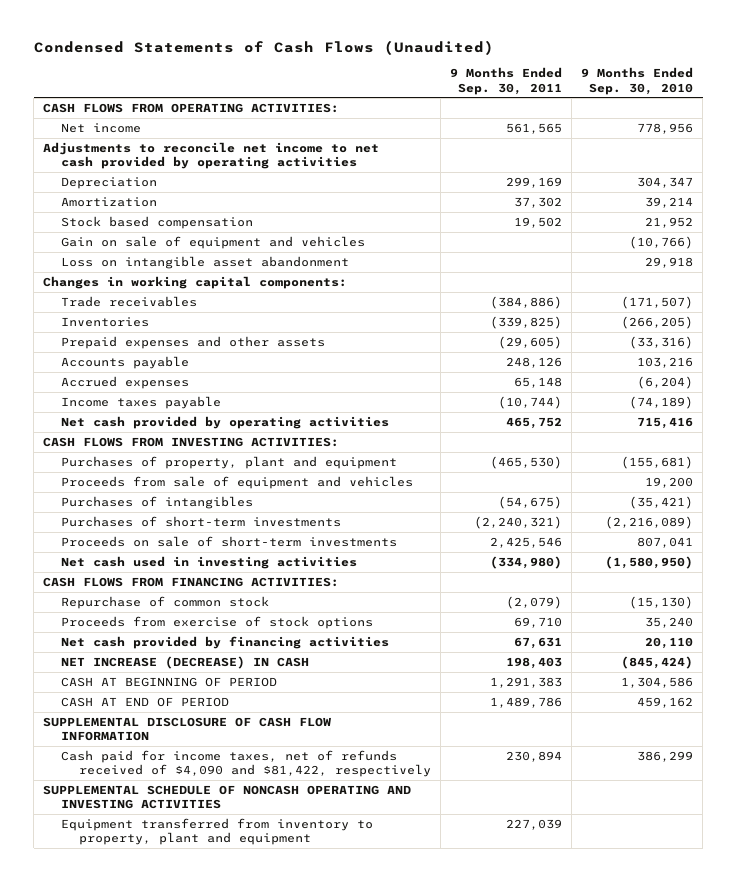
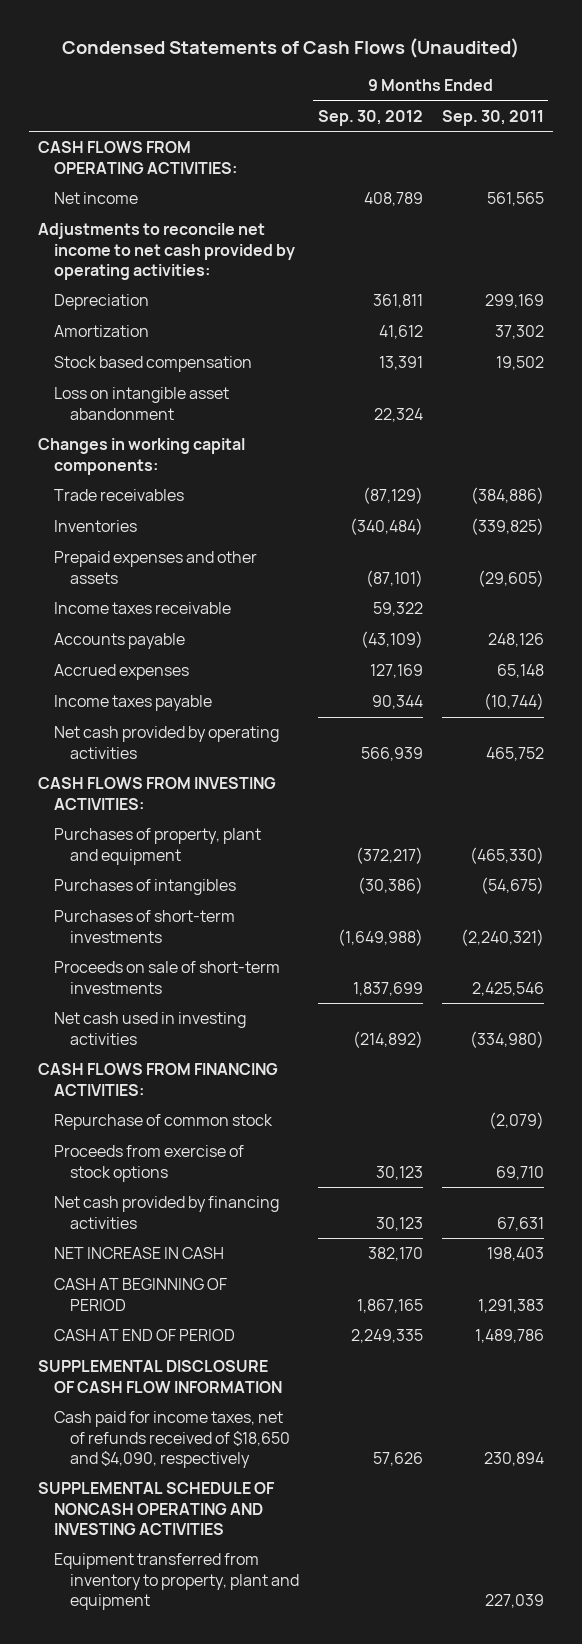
- | 9 Months Ended Sep. 30, 2011 | 9 Months Ended Sep. 30, 2010
+ | 9 Months Ended Sep. 30, 2012 | 9 Months Ended Sep. 30, 2011
- Adjustments to reconcile net income to net cash provided by operating activities
+ Adjustments to reconcile net income to net cash provided by operating activities:
- Gain on sale of equipment and vehicles | | (10,766)
+ Income taxes receivable | 59,322 |
- Purchases of property, plant and equipment | (465,530) | (155,681)
- Proceeds from sale of equipment and vehicles | | 19,200
+ Purchases of property, plant and equipment | (372,217) | (465,330)
- NET INCREASE (DECREASE) IN CASH | 198,403 | (845,424)
+ NET INCREASE IN CASH | 382,170 | 198,403
- Cash paid for income taxes, net of refunds received of $4,090 and $81,422, respectively | 230,894 | 386,299
+ Cash paid for income taxes, net of refunds received of $18,650 and $4,090, respectively | 57,626 | 230,894

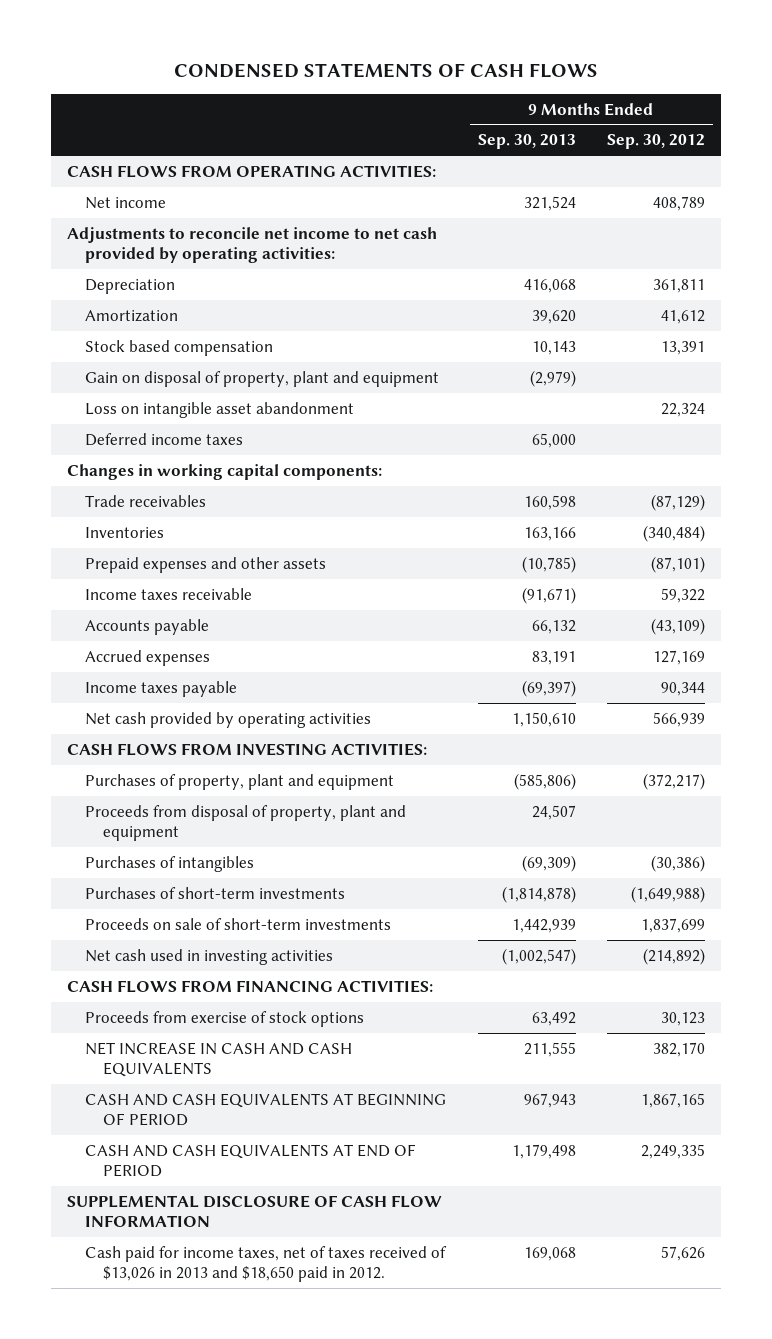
- Condensed Statements of Cash Flows (Unaudited)
+ CONDENSED STATEMENTS OF CASH FLOWS
- | 9 Months Ended Sep. 30, 2012 | 9 Months Ended Sep. 30, 2011
+ | 9 Months Ended Sep. 30, 2013 | 9 Months Ended Sep. 30, 2012
+ Gain on disposal of property, plant and equipment | (2,979) |
+ Deferred income taxes | 65,000 |
+ Proceeds from disposal of property, plant and equipment | 24,507 |
- Repurchase of common stock | | (2,079)
- Net cash provided by financing activities | 30,123 | 67,631
- NET INCREASE IN CASH | 382,170 | 198,403
- CASH AT BEGINNING OF PERIOD | 1,867,165 | 1,291,383
- CASH AT END OF PERIOD | 2,249,335 | 1,489,786
+ NET INCREASE IN CASH AND CASH EQUIVALENTS | 211,555 | 382,170
+ CASH AND CASH EQUIVALENTS AT BEGINNING OF PERIOD | 967,943 | 1,867,165
+ CASH AND CASH EQUIVALENTS AT END OF PERIOD | 1,179,498 | 2,249,335
- Cash paid for income taxes, net of refunds received of $18,650 and $4,090, respectively | 57,626 | 230,894
- SUPPLEMENTAL SCHEDULE OF NONCASH OPERATING AND INVESTING ACTIVITIES
- Equipment transferred from inventory to property, plant and equipment | | 227,039
+ Cash paid for income taxes, net of taxes received of $13,026 in 2013 and $18,650 paid in 2012. | 169,068 | 57,626

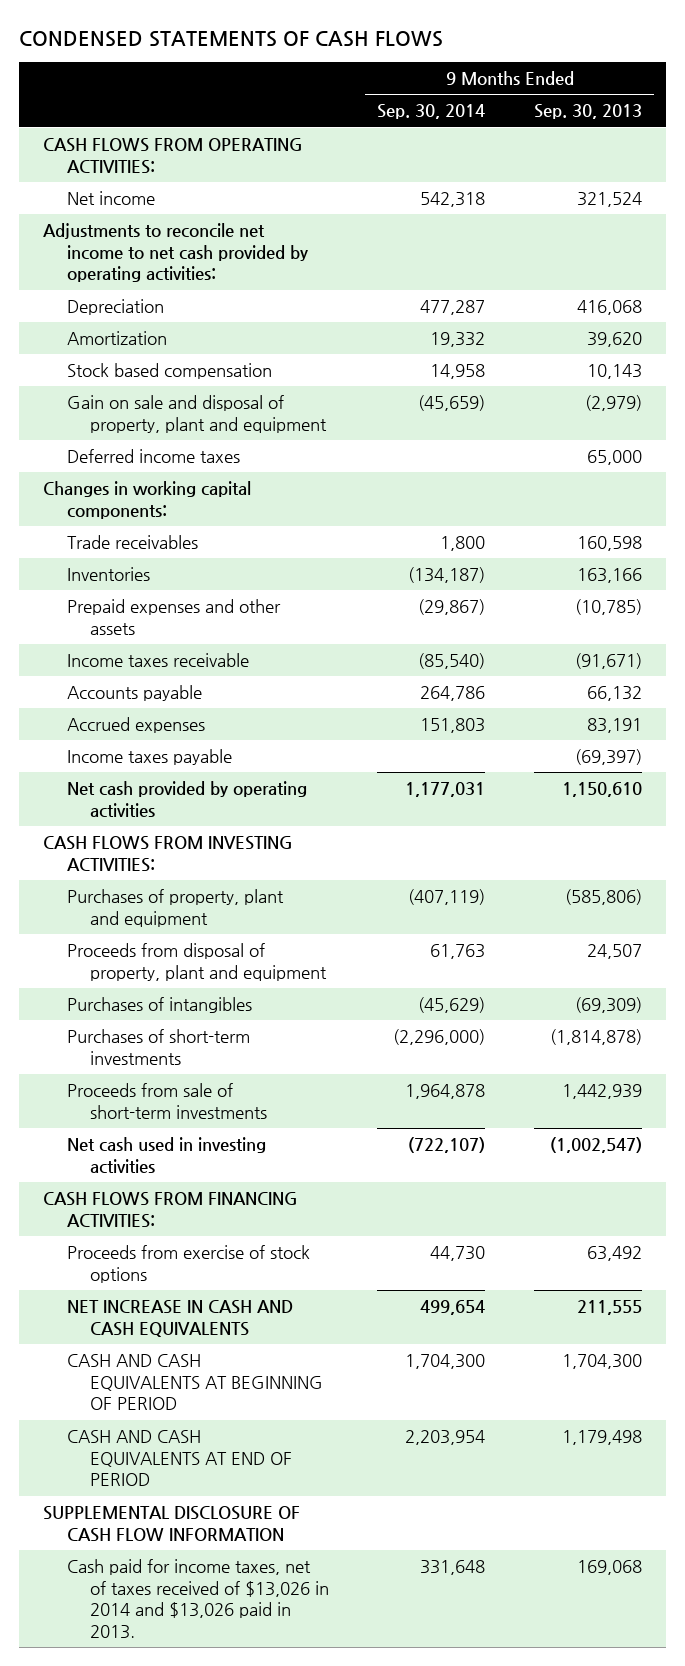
- | 9 Months Ended Sep. 30, 2013 | 9 Months Ended Sep. 30, 2012
+ | 9 Months Ended Sep. 30, 2014 | 9 Months Ended Sep. 30, 2013
- Gain on disposal of property, plant and equipment | (2,979) |
- Loss on intangible asset abandonment | | 22,324
+ Gain on sale and disposal of property, plant and equipment | (45,659) | (2,979)
- Proceeds on sale of short-term investments | 1,442,939 | 1,837,699
+ Proceeds from sale of short-term investments | 1,964,878 | 1,442,939
- CASH AND CASH EQUIVALENTS AT BEGINNING OF PERIOD | 967,943 | 1,867,165
+ CASH AND CASH EQUIVALENTS AT BEGINNING OF PERIOD | 1,704,300 | 1,704,300
- Cash paid for income taxes, net of taxes received of $13,026 in 2013 and $18,650 paid in 2012. | 169,068 | 57,626
+ Cash paid for income taxes, net of taxes received of $13,026 in 2014 and $13,026 paid in 2013. | 331,648 | 169,068

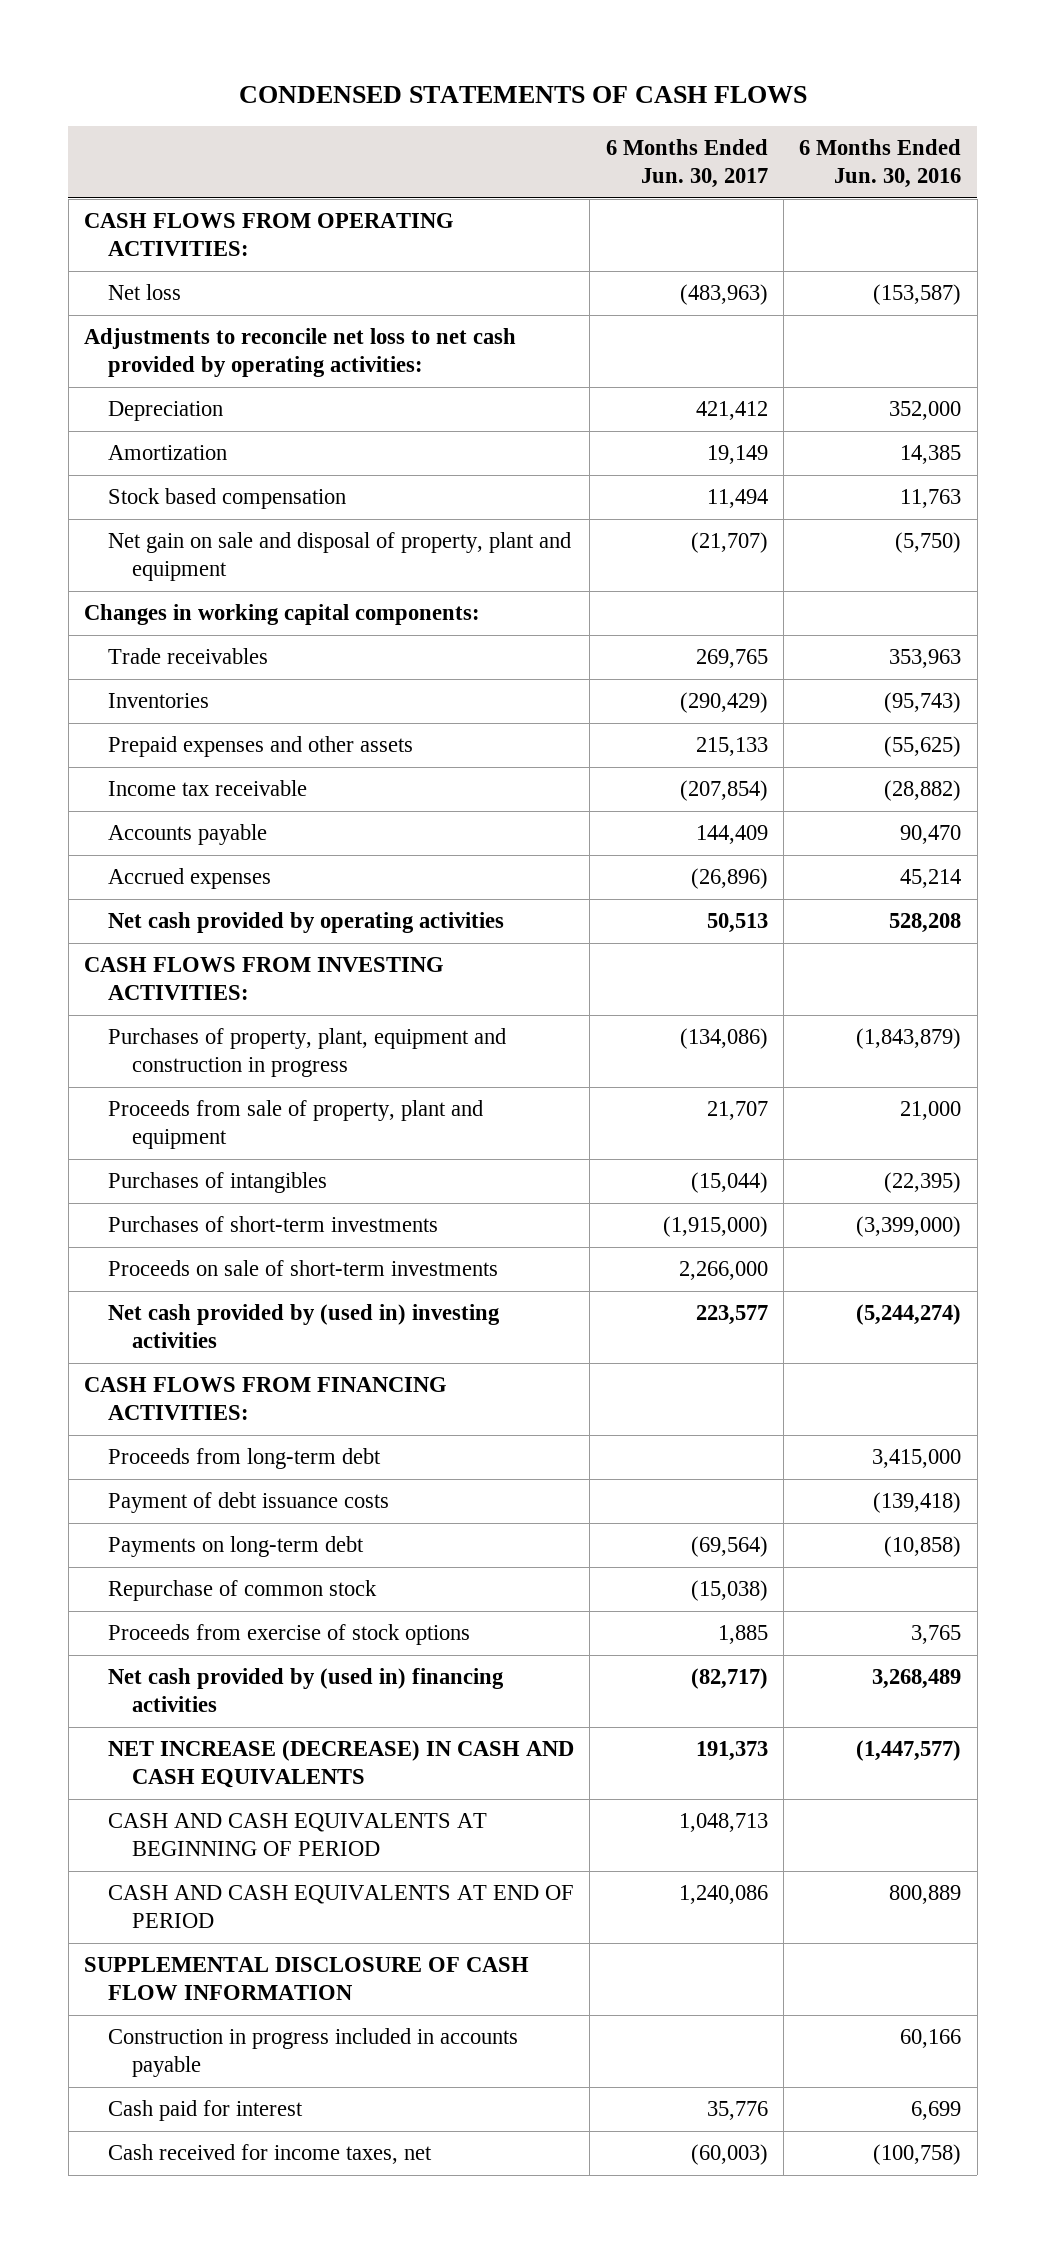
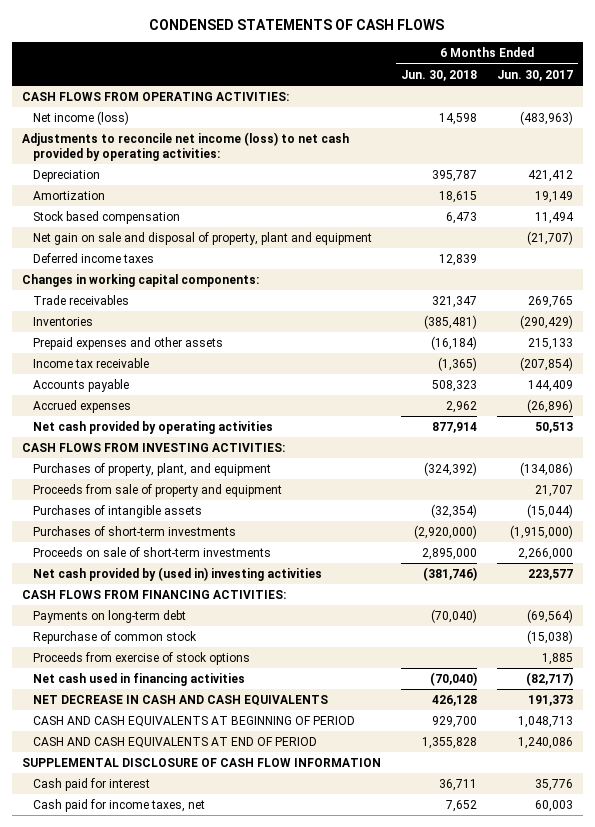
- | 6 Months Ended Jun. 30, 2017 | 6 Months Ended Jun. 30, 2016
+ | 6 Months Ended Jun. 30, 2018 | 6 Months Ended Jun. 30, 2017
- Net loss | (483,963) | (153,587)
- Adjustments to reconcile net loss to net cash provided by operating activities:
+ Net income (loss) | 14,598 | (483,963)
+ Adjustments to reconcile net income (loss) to net cash provided by operating activities:
+ Deferred income taxes | 12,839 |
- Purchases of property, plant, equipment and construction in progress | (134,086) | (1,843,879)
- Proceeds from sale of property, plant and equipment | 21,707 | 21,000
- Purchases of intangibles | (15,044) | (22,395)
+ Purchases of property, plant, and equipment | (324,392) | (134,086)
+ Proceeds from sale of property and equipment | | 21,707
+ Purchases of intangible assets | (32,354) | (15,044)
- Proceeds from long-term debt | | 3,415,000
- Payment of debt issuance costs | | (139,418)
- Net cash provided by (used in) financing activities | (82,717) | 3,268,489
- NET INCREASE (DECREASE) IN CASH AND CASH EQUIVALENTS | 191,373 | (1,447,577)
+ Net cash used in financing activities | (70,040) | (82,717)
+ NET DECREASE IN CASH AND CASH EQUIVALENTS | 426,128 | 191,373
- Construction in progress included in accounts payable | | 60,166
- Cash received for income taxes, net | (60,003) | (100,758)
+ Cash paid for income taxes, net | 7,652 | 60,003

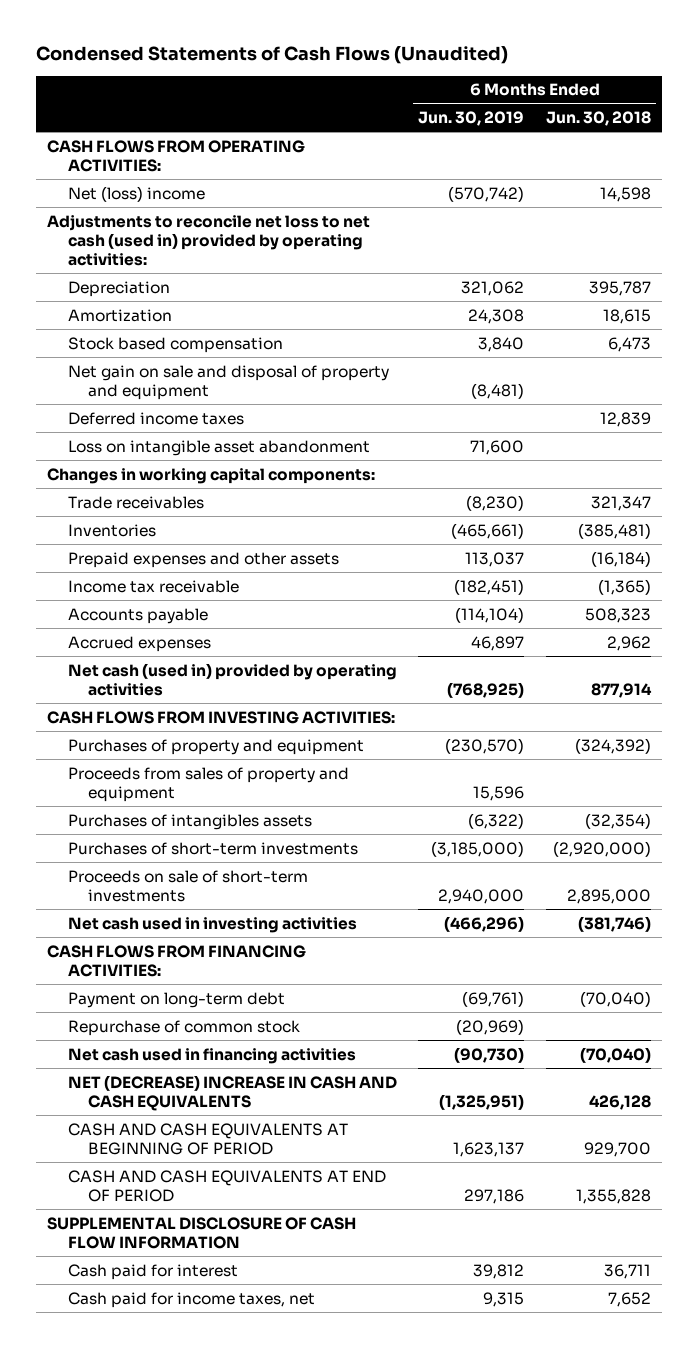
- CONDENSED STATEMENTS OF CASH FLOWS
+ Condensed Statements of Cash Flows (Unaudited)
- | 6 Months Ended Jun. 30, 2018 | 6 Months Ended Jun. 30, 2017
+ | 6 Months Ended Jun. 30, 2019 | 6 Months Ended Jun. 30, 2018
- Net income (loss) | 14,598 | (483,963)
- Adjustments to reconcile net income (loss) to net cash provided by operating activities:
+ Net (loss) income | (570,742) | 14,598
+ Adjustments to reconcile net loss to net cash (used in) provided by operating activities:
- Net gain on sale and disposal of property, plant and equipment | | (21,707)
+ Net gain on sale and disposal of property and equipment | (8,481) |
+ Loss on intangible asset abandonment | 71,600 |
- Net cash provided by operating activities | 877,914 | 50,513
+ Net cash (used in) provided by operating activities | (768,925) | 877,914
- Purchases of property, plant, and equipment | (324,392) | (134,086)
- Proceeds from sale of property and equipment | | 21,707
- Purchases of intangible assets | (32,354) | (15,044)
+ Purchases of property and equipment | (230,570) | (324,392)
+ Proceeds from sales of property and equipment | 15,596 |
+ Purchases of intangibles assets | (6,322) | (32,354)
- Net cash provided by (used in) investing activities | (381,746) | 223,577
+ Net cash used in investing activities | (466,296) | (381,746)
- Payments on long-term debt | (70,040) | (69,564)
+ Payment on long-term debt | (69,761) | (70,040)
- Proceeds from exercise of stock options | | 1,885
- NET DECREASE IN CASH AND CASH EQUIVALENTS | 426,128 | 191,373
+ NET (DECREASE) INCREASE IN CASH AND CASH EQUIVALENTS | (1,325,951) | 426,128

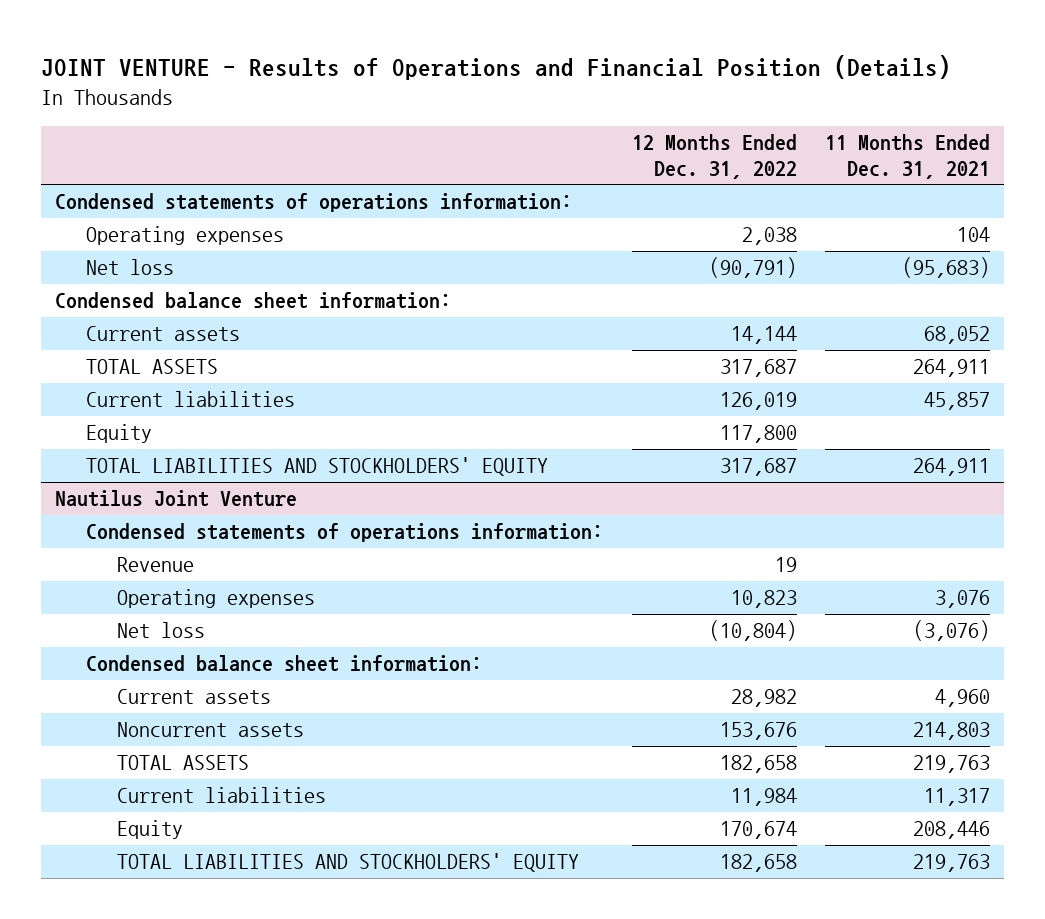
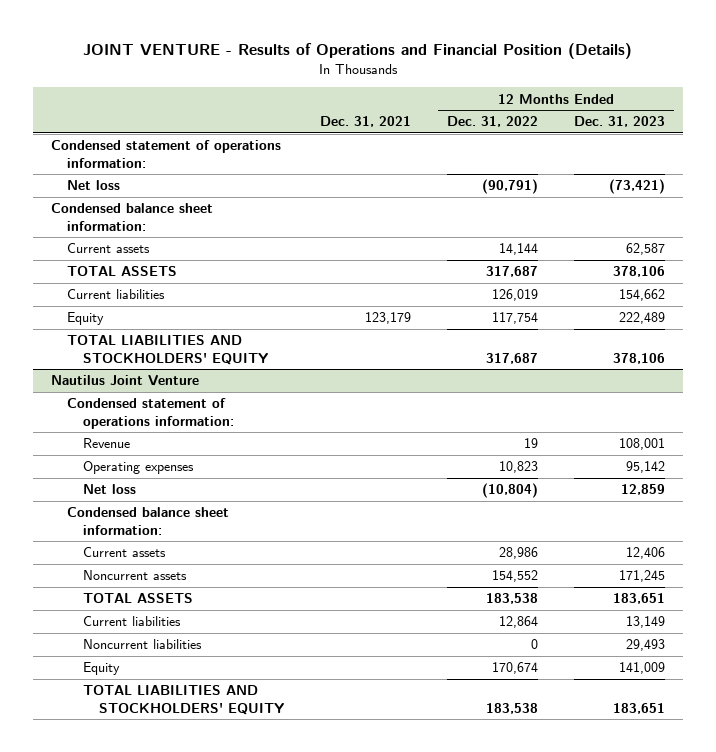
- | 12 Months Ended Dec. 31, 2022 | 11 Months Ended Dec. 31, 2021
+ | Dec. 31, 2021 | 12 Months Ended Dec. 31, 2022 | 12 Months Ended Dec. 31, 2023
- Condensed statements of operations information:
- Operating expenses | 2,038 | 104
+ Condensed statement of operations information:
- Equity | 117,800 |
+ Equity | 123,179 | 117,754 | 222,489
@ Nautilus Joint Venture
- Condensed statements of operations information:
+ Condensed statement of operations information:
- Current assets | 28,982 | 4,960
- Noncurrent assets | 153,676 | 214,803
- TOTAL ASSETS | 182,658 | 219,763
- Current liabilities | 11,984 | 11,317
+ Current assets | | 28,986 | 12,406
+ Noncurrent assets | | 154,552 | 171,245
+ TOTAL ASSETS | | 183,538 | 183,651
+ Current liabilities | | 12,864 | 13,149
+ Noncurrent liabilities | | 0 | 29,493
- TOTAL LIABILITIES AND STOCKHOLDERS' EQUITY | 182,658 | 219,763
+ TOTAL LIABILITIES AND STOCKHOLDERS' EQUITY | | 183,538 | 183,651

